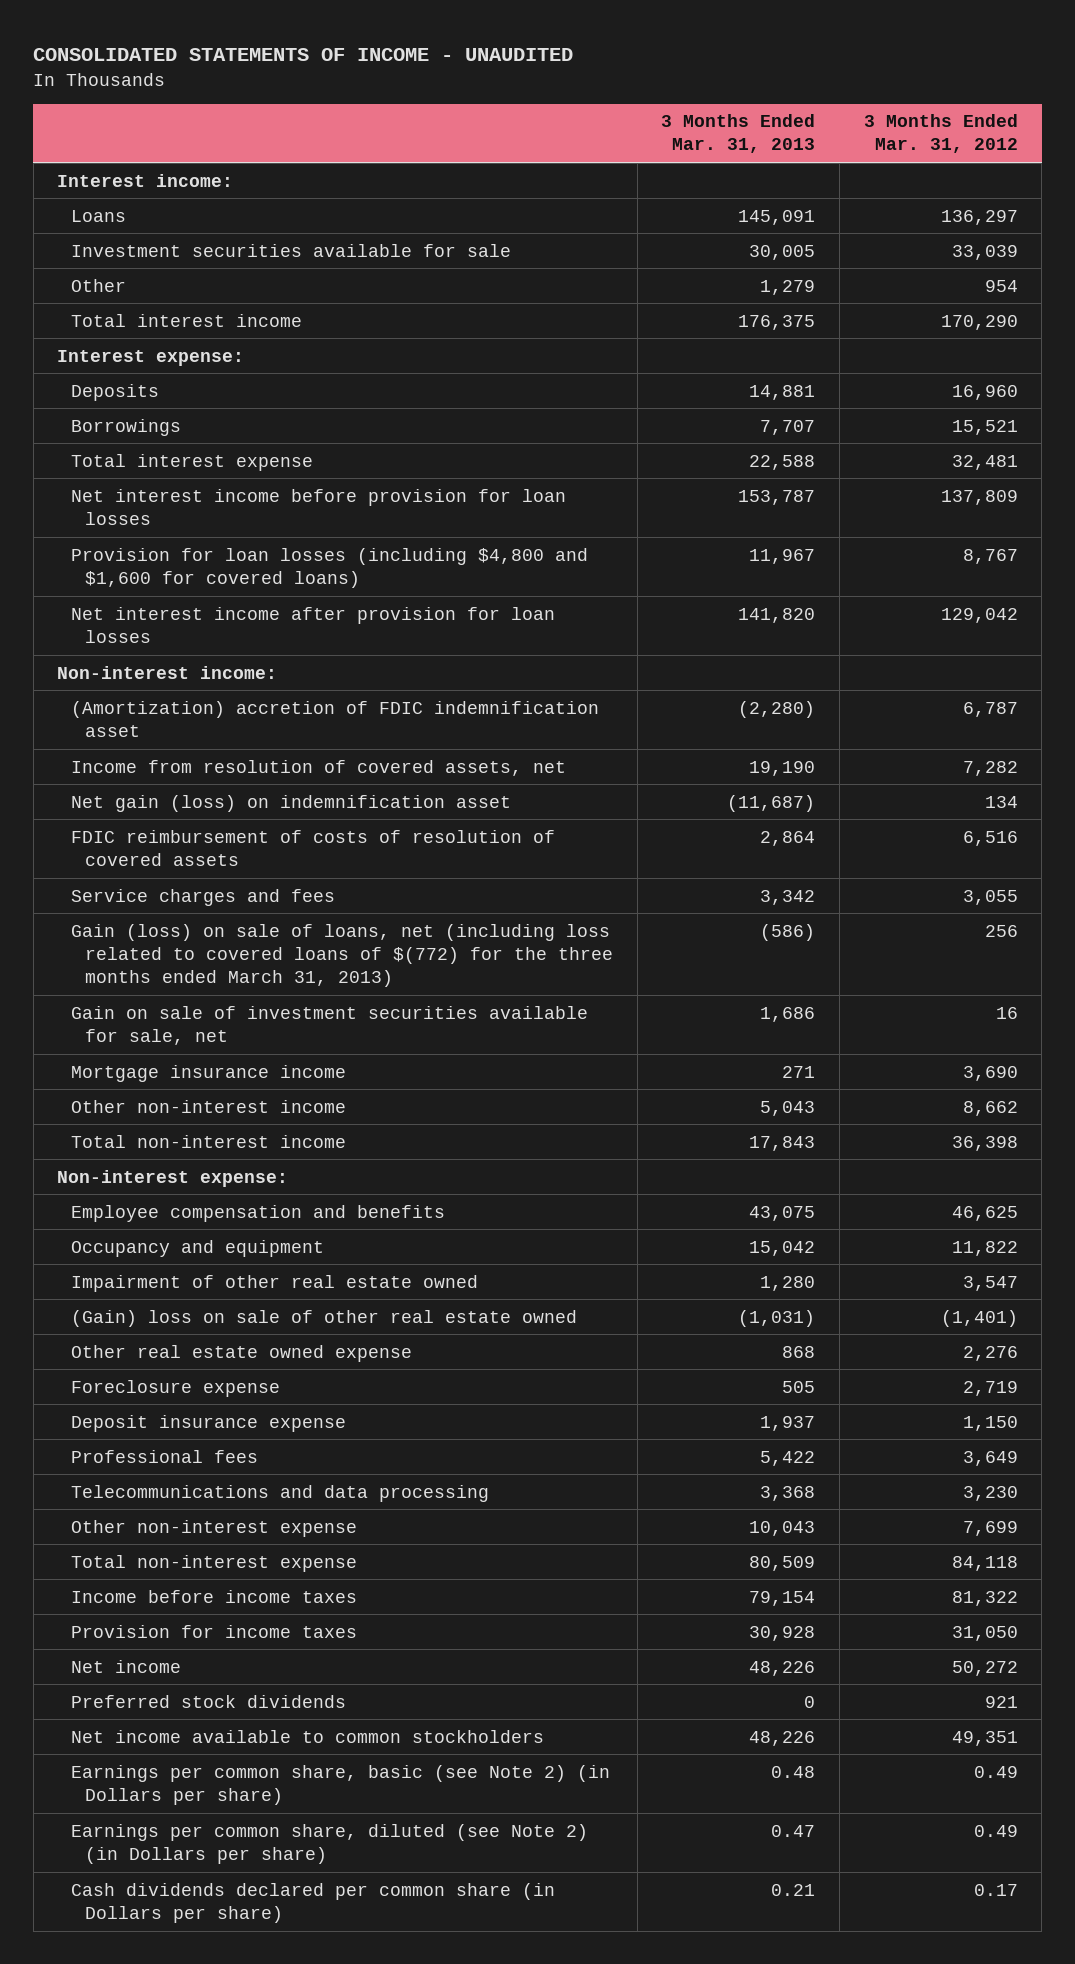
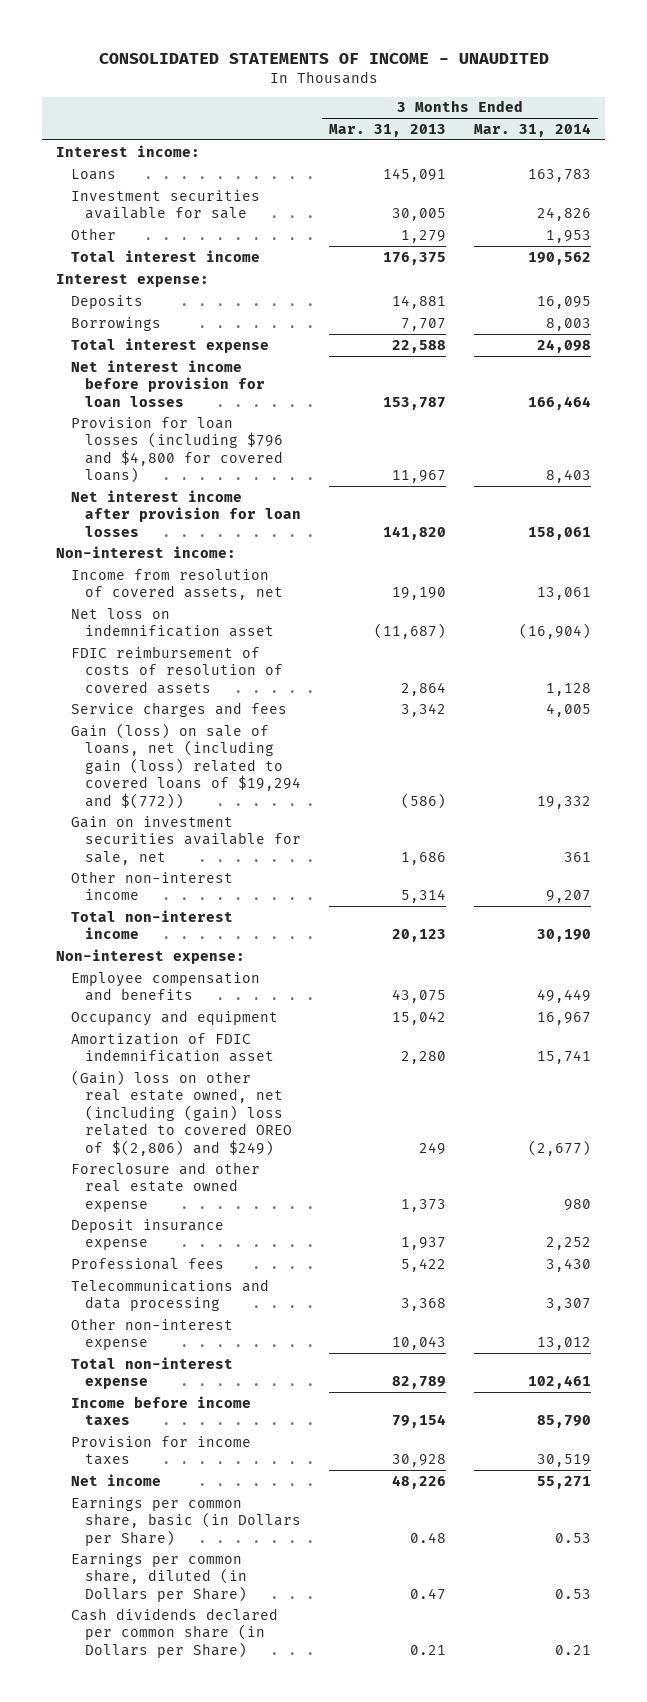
- | 3 Months Ended Mar. 31, 2013 | 3 Months Ended Mar. 31, 2012
+ | 3 Months Ended Mar. 31, 2013 | 3 Months Ended Mar. 31, 2014
- Provision for loan losses (including $4,800 and $1,600 for covered loans) | 11,967 | 8,767
+ Provision for loan losses (including $796 and $4,800 for covered loans) | 11,967 | 8,403
- (Amortization) accretion of FDIC indemnification asset | (2,280) | 6,787
- Net gain (loss) on indemnification asset | (11,687) | 134
+ Net loss on indemnification asset | (11,687) | (16,904)
- Gain (loss) on sale of loans, net (including loss related to covered loans of $(772) for the three months ended March 31, 2013) | (586) | 256
- Gain on sale of investment securities available for sale, net | 1,686 | 16
- Mortgage insurance income | 271 | 3,690
- Other non-interest income | 5,043 | 8,662
- Total non-interest income | 17,843 | 36,398
+ Gain (loss) on sale of loans, net (including gain (loss) related to covered loans of $19,294 and $(772)) | (586) | 19,332
+ Gain on investment securities available for sale, net | 1,686 | 361
+ Other non-interest income | 5,314 | 9,207
+ Total non-interest income | 20,123 | 30,190
- Impairment of other real estate owned | 1,280 | 3,547
- (Gain) loss on sale of other real estate owned | (1,031) | (1,401)
- Other real estate owned expense | 868 | 2,276
- Foreclosure expense | 505 | 2,719
+ Amortization of FDIC indemnification asset | 2,280 | 15,741
+ (Gain) loss on other real estate owned, net (including (gain) loss related to covered OREO of $(2,806) and $249) | 249 | (2,677)
+ Foreclosure and other real estate owned expense | 1,373 | 980
- Total non-interest expense | 80,509 | 84,118
+ Total non-interest expense | 82,789 | 102,461
- Preferred stock dividends | 0 | 921
- Net income available to common stockholders | 48,226 | 49,351
- Earnings per common share, basic (see Note 2) (in Dollars per share) | 0.48 | 0.49
- Earnings per common share, diluted (see Note 2) (in Dollars per share) | 0.47 | 0.49
- Cash dividends declared per common share (in Dollars per share) | 0.21 | 0.17
+ Earnings per common share, basic (in Dollars per Share) | 0.48 | 0.53
+ Earnings per common share, diluted (in Dollars per Share) | 0.47 | 0.53
+ Cash dividends declared per common share (in Dollars per Share) | 0.21 | 0.21

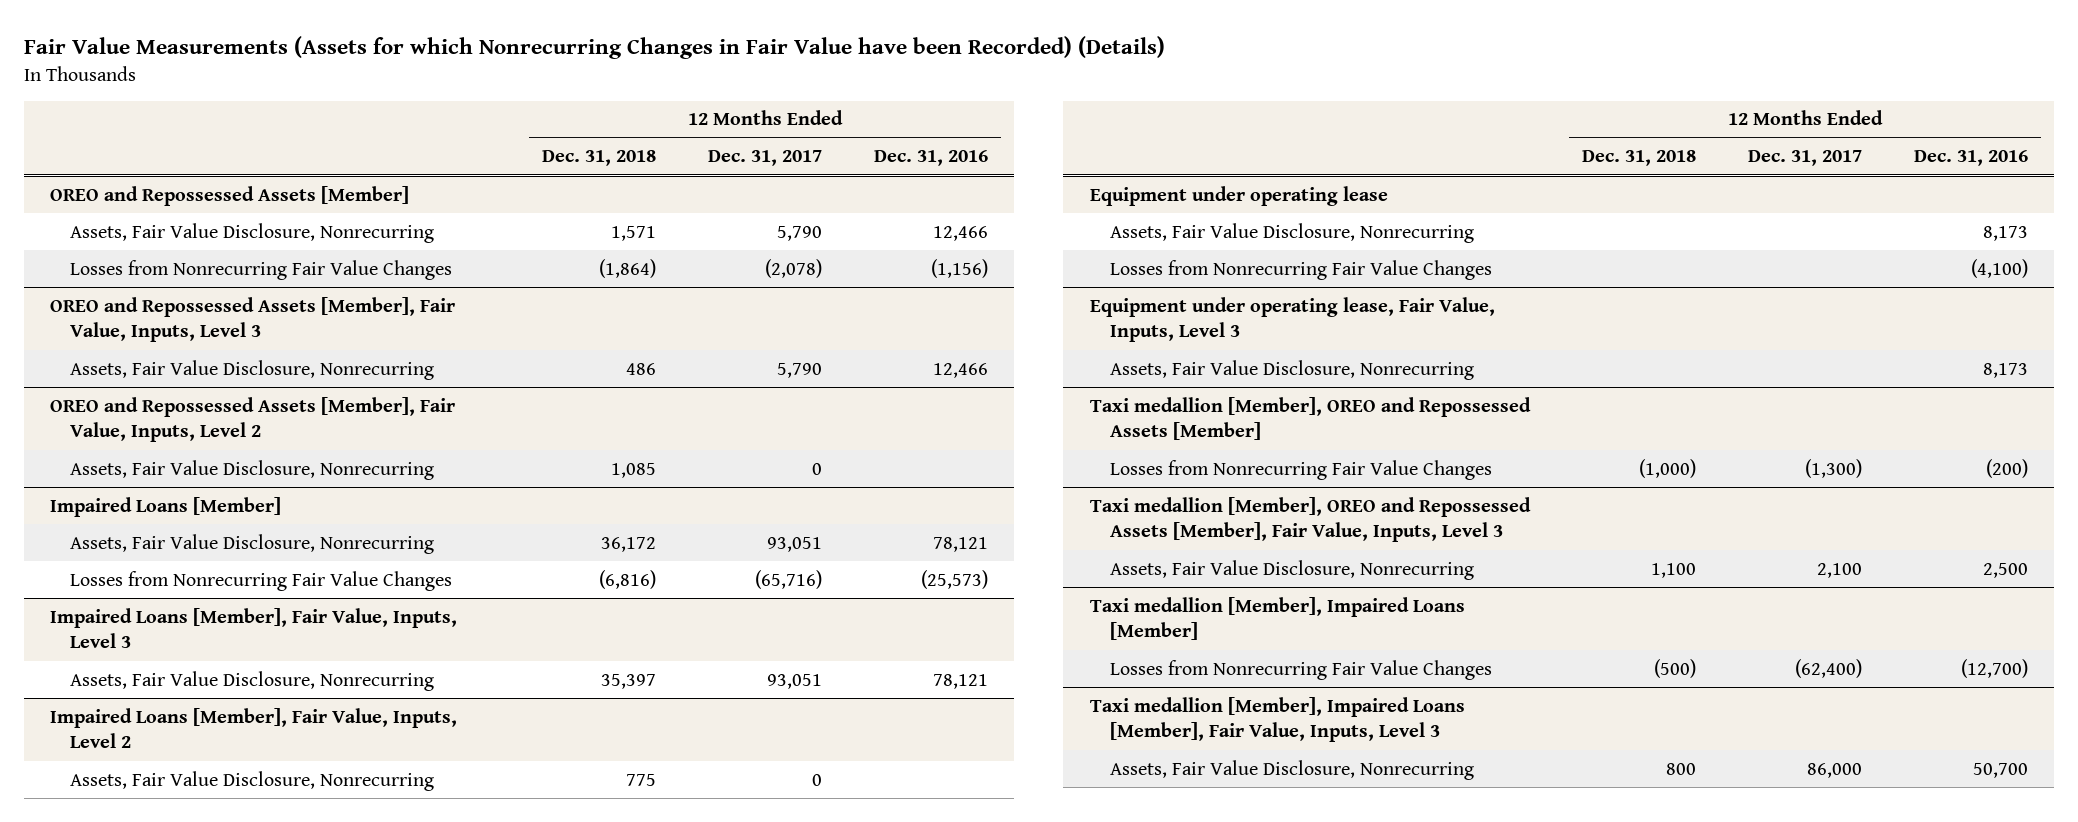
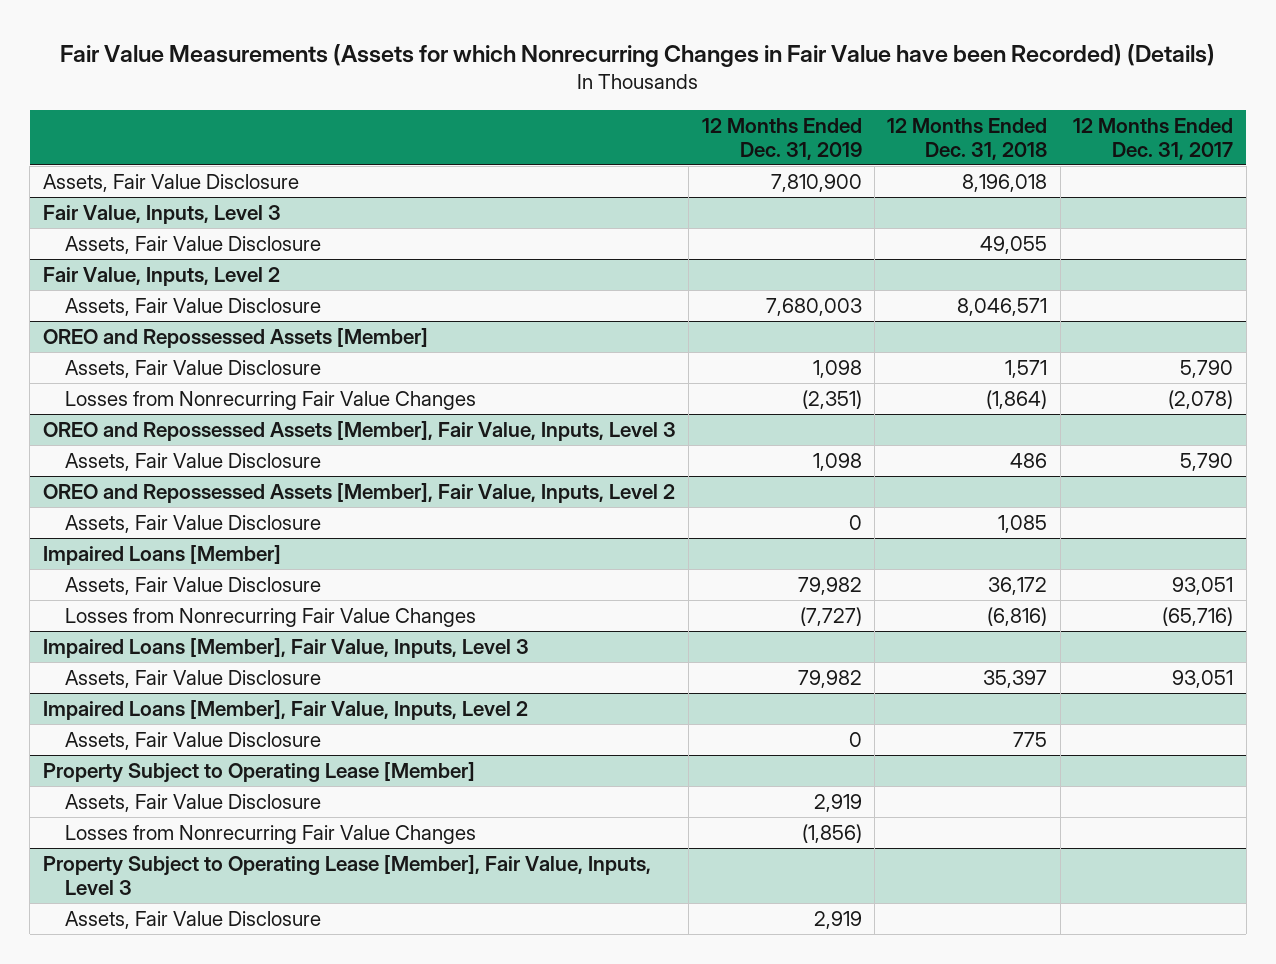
- | 12 Months Ended Dec. 31, 2018 | 12 Months Ended Dec. 31, 2017 | 12 Months Ended Dec. 31, 2016
+ | 12 Months Ended Dec. 31, 2019 | 12 Months Ended Dec. 31, 2018 | 12 Months Ended Dec. 31, 2017
+ Assets, Fair Value Disclosure | 7,810,900 | 8,196,018 |
+ Fair Value, Inputs, Level 3
+ Assets, Fair Value Disclosure | | 49,055 |
+ Fair Value, Inputs, Level 2
+ Assets, Fair Value Disclosure | 7,680,003 | 8,046,571 |
@ OREO and Repossessed Assets [Member]
- Assets, Fair Value Disclosure, Nonrecurring | 1,571 | 5,790 | 12,466
+ Assets, Fair Value Disclosure | 1,098 | 1,571 | 5,790
@ OREO and Repossessed Assets [Member], Fair Value, Inputs, Level 3
- Assets, Fair Value Disclosure, Nonrecurring | 486 | 5,790 | 12,466
+ Assets, Fair Value Disclosure | 1,098 | 486 | 5,790
@ OREO and Repossessed Assets [Member], Fair Value, Inputs, Level 2
- Assets, Fair Value Disclosure, Nonrecurring | 1,085 | 0 |
+ Assets, Fair Value Disclosure | 0 | 1,085 |
@ Impaired Loans [Member]
- Assets, Fair Value Disclosure, Nonrecurring | 36,172 | 93,051 | 78,121
+ Assets, Fair Value Disclosure | 79,982 | 36,172 | 93,051
@ Impaired Loans [Member], Fair Value, Inputs, Level 3
- Assets, Fair Value Disclosure, Nonrecurring | 35,397 | 93,051 | 78,121
+ Assets, Fair Value Disclosure | 79,982 | 35,397 | 93,051
@ Impaired Loans [Member], Fair Value, Inputs, Level 2
- Assets, Fair Value Disclosure, Nonrecurring | 775 | 0 |
- Equipment under operating lease
- Assets, Fair Value Disclosure, Nonrecurring | | | 8,173
@ Impaired Loans [Member], Fair Value, Inputs, Level 2
+ Assets, Fair Value Disclosure | 0 | 775 |
+ Property Subject to Operating Lease [Member]
+ Assets, Fair Value Disclosure | 2,919 | |
- Equipment under operating lease, Fair Value, Inputs, Level 3
- Assets, Fair Value Disclosure, Nonrecurring | | | 8,173
- Taxi medallion [Member], OREO and Repossessed Assets [Member]
- Losses from Nonrecurring Fair Value Changes | (1,000) | (1,300) | (200)
- Taxi medallion [Member], OREO and Repossessed Assets [Member], Fair Value, Inputs, Level 3
- Assets, Fair Value Disclosure, Nonrecurring | 1,100 | 2,100 | 2,500
- Taxi medallion [Member], Impaired Loans [Member]
- Losses from Nonrecurring Fair Value Changes | (500) | (62,400) | (12,700)
- Taxi medallion [Member], Impaired Loans [Member], Fair Value, Inputs, Level 3
- Assets, Fair Value Disclosure, Nonrecurring | 800 | 86,000 | 50,700
+ Property Subject to Operating Lease [Member], Fair Value, Inputs, Level 3
+ Assets, Fair Value Disclosure | 2,919 | |

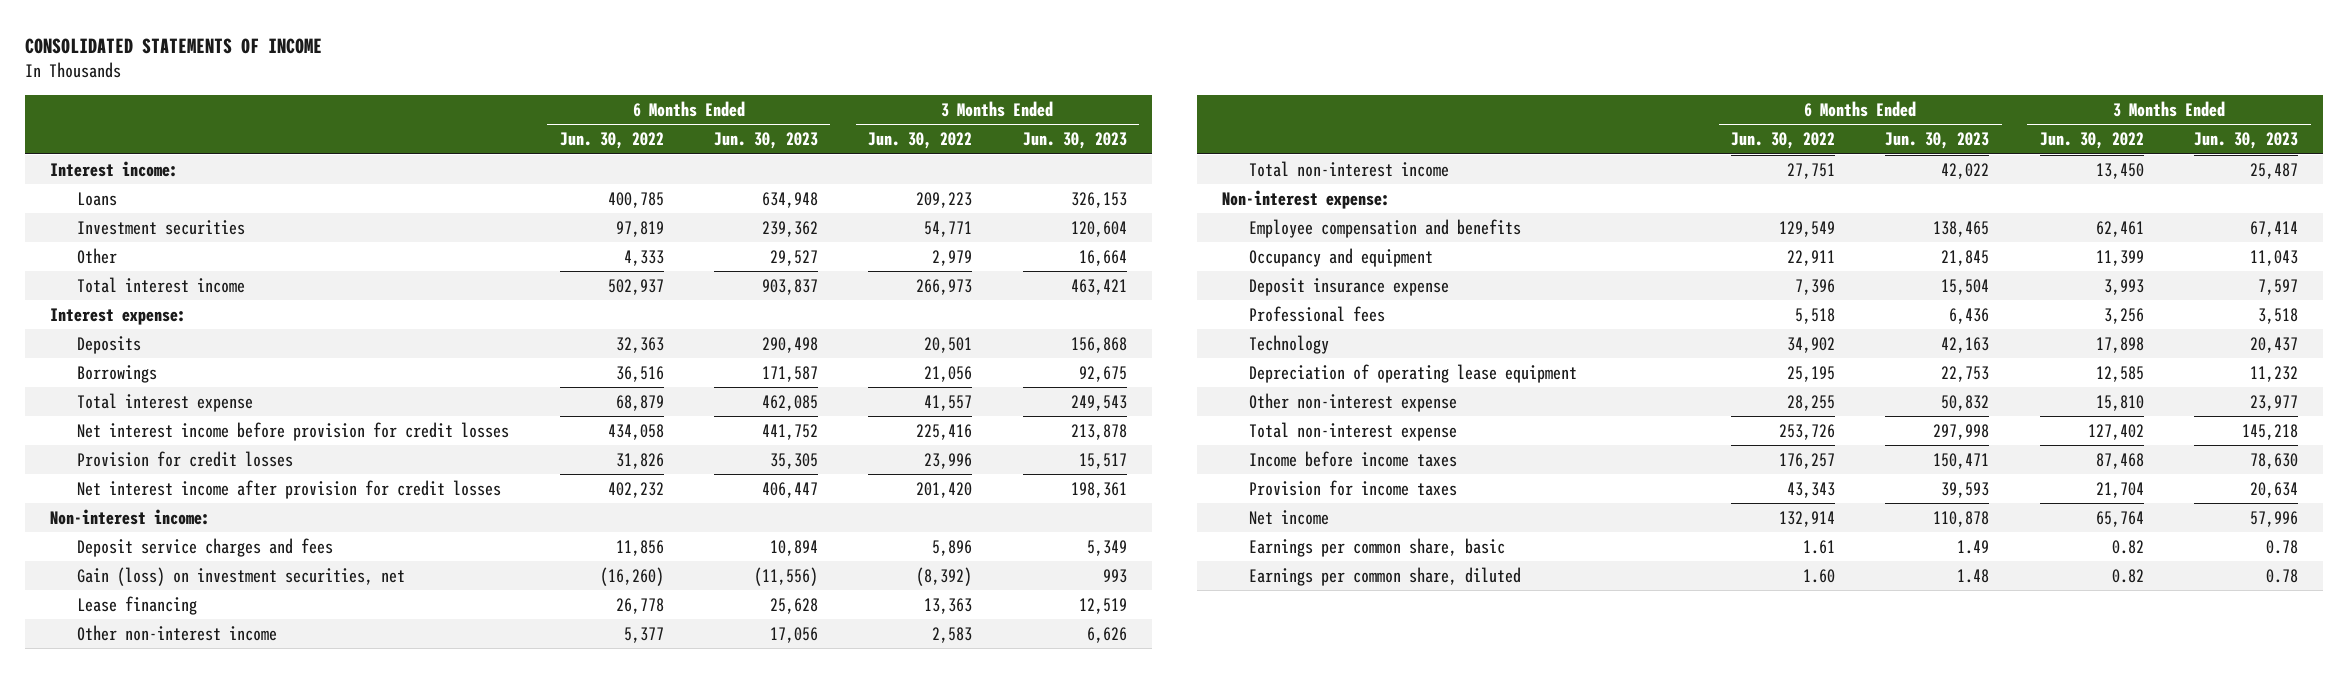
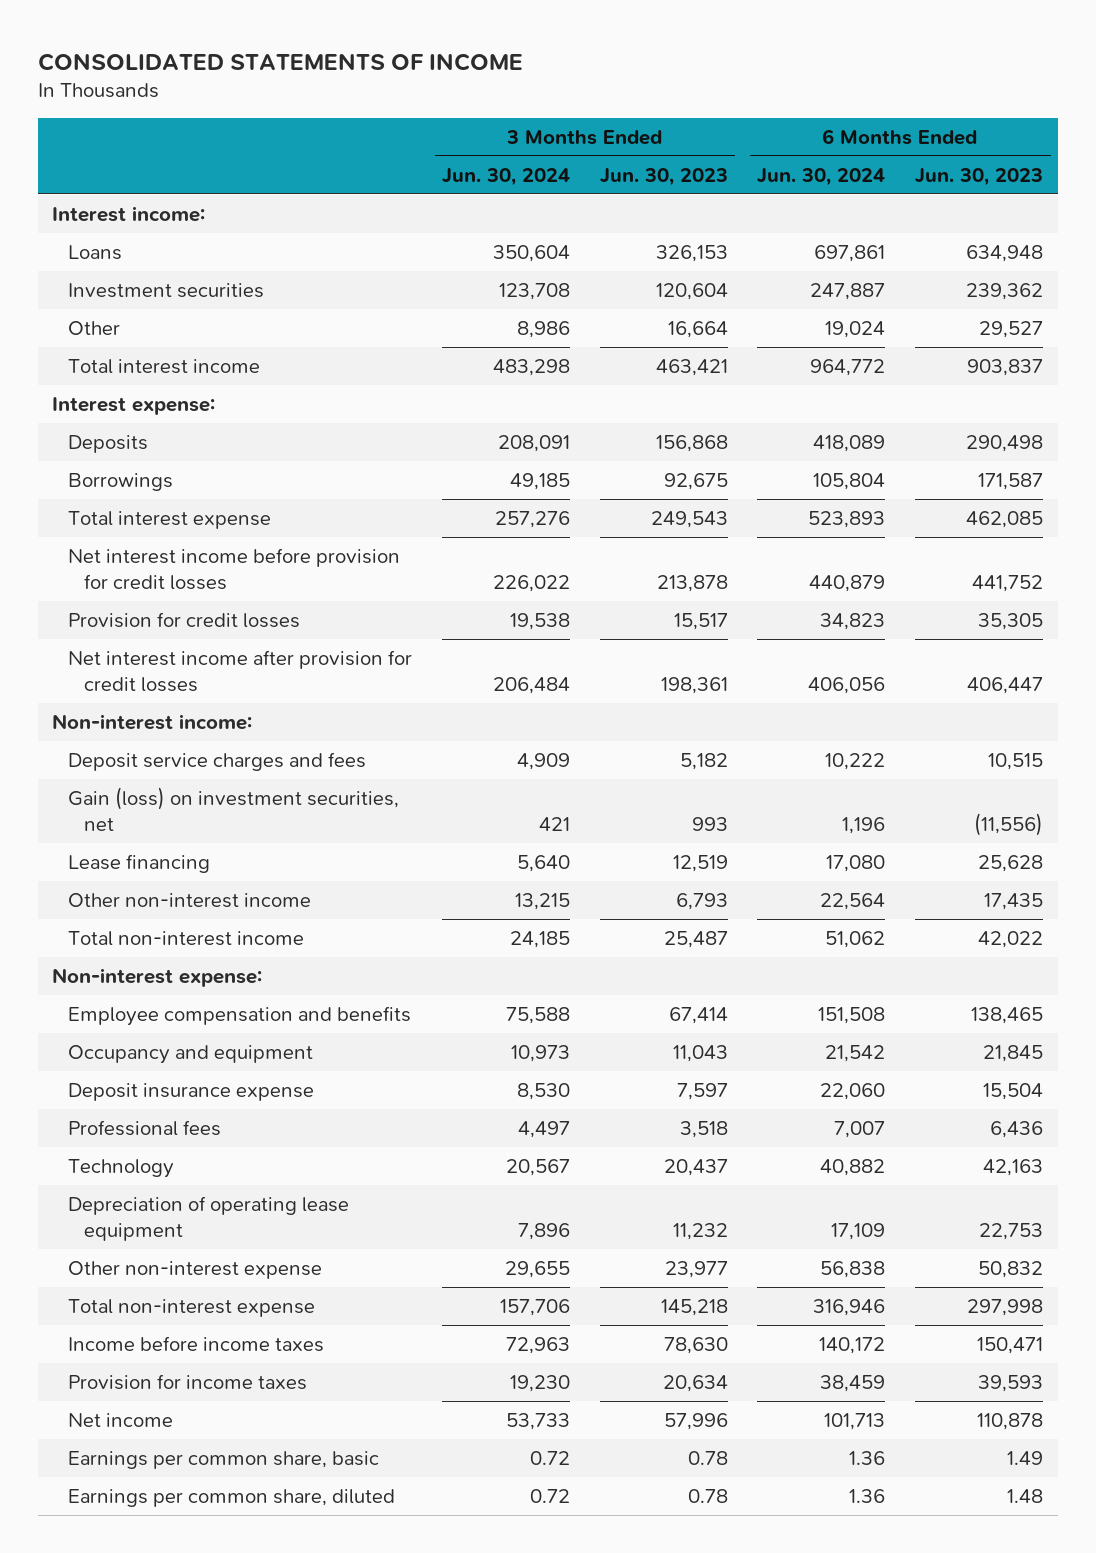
- | 6 Months Ended Jun. 30, 2022 | 6 Months Ended Jun. 30, 2023 | 3 Months Ended Jun. 30, 2022 | 3 Months Ended Jun. 30, 2023
+ | 3 Months Ended Jun. 30, 2024 | 3 Months Ended Jun. 30, 2023 | 6 Months Ended Jun. 30, 2024 | 6 Months Ended Jun. 30, 2023
- Deposit service charges and fees | 11,856 | 10,894 | 5,896 | 5,349
+ Deposit service charges and fees | 4,909 | 5,182 | 10,222 | 10,515
- Other non-interest income | 5,377 | 17,056 | 2,583 | 6,626
+ Other non-interest income | 13,215 | 6,793 | 22,564 | 17,435

